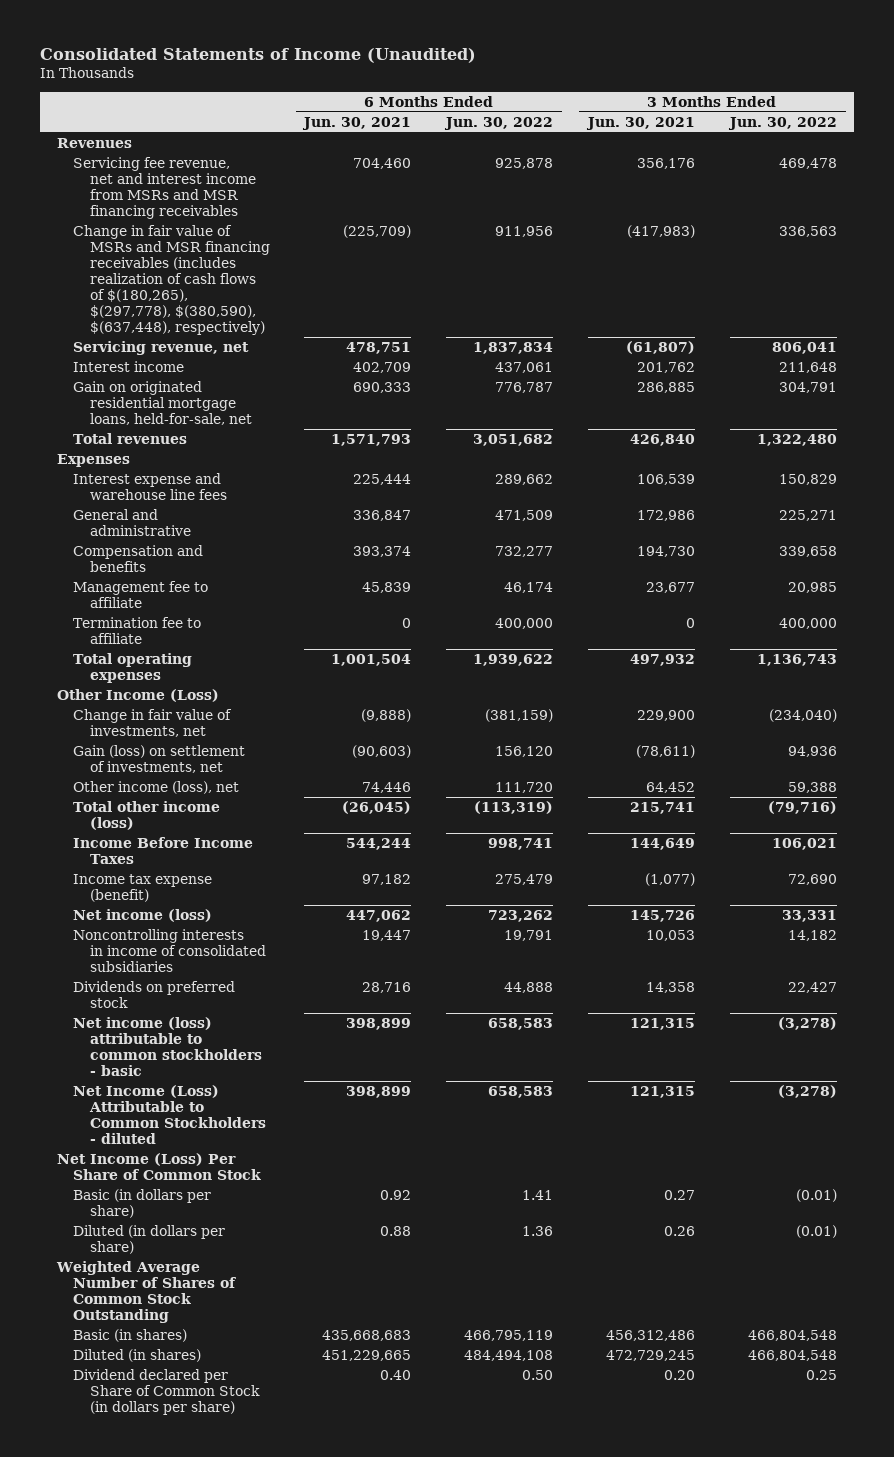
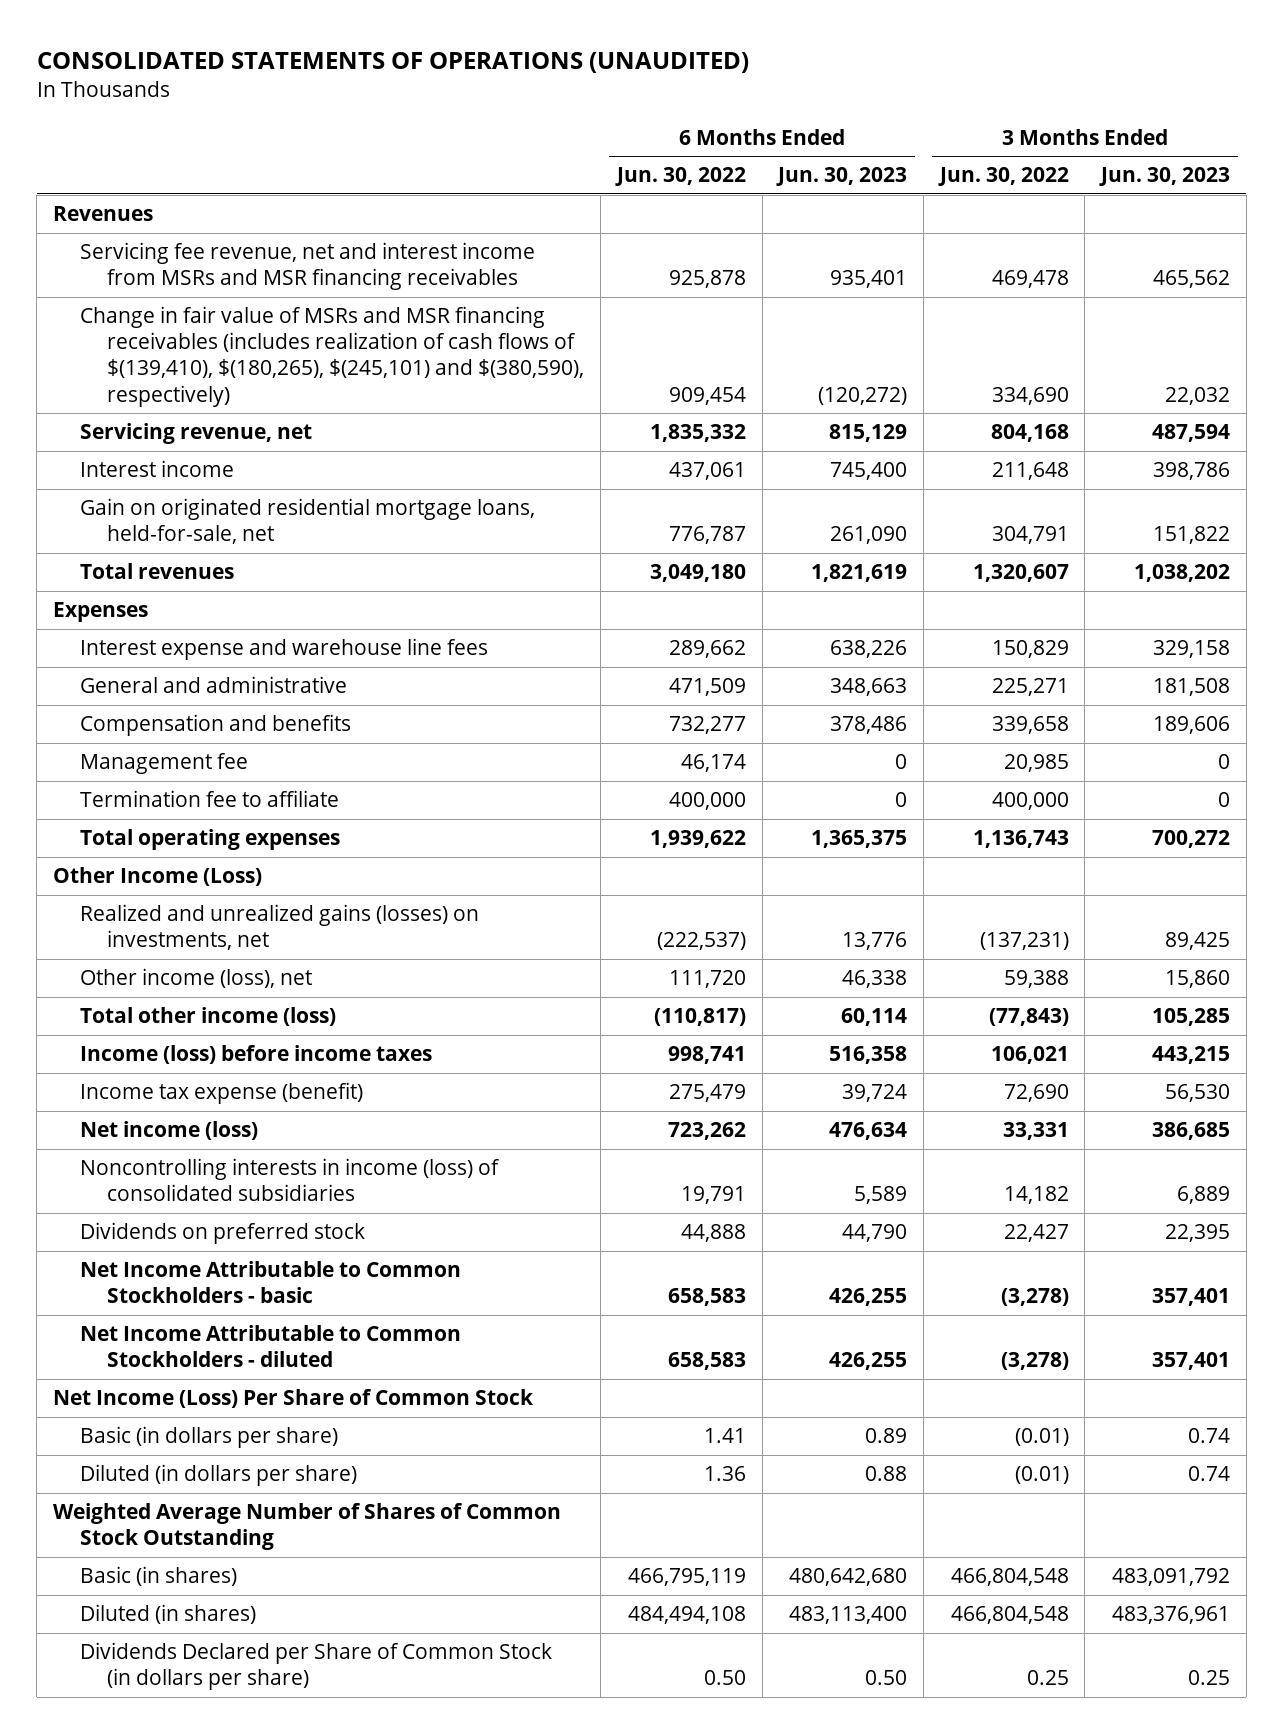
- Consolidated Statements of Income (Unaudited)
+ CONSOLIDATED STATEMENTS OF OPERATIONS (UNAUDITED)
- | 6 Months Ended Jun. 30, 2021 | 6 Months Ended Jun. 30, 2022 | 3 Months Ended Jun. 30, 2021 | 3 Months Ended Jun. 30, 2022
+ | 6 Months Ended Jun. 30, 2022 | 6 Months Ended Jun. 30, 2023 | 3 Months Ended Jun. 30, 2022 | 3 Months Ended Jun. 30, 2023
- Change in fair value of MSRs and MSR financing receivables (includes realization of cash flows of $(180,265), $(297,778), $(380,590), $(637,448), respectively) | (225,709) | 911,956 | (417,983) | 336,563
- Servicing revenue, net | 478,751 | 1,837,834 | (61,807) | 806,041
+ Change in fair value of MSRs and MSR financing receivables (includes realization of cash flows of $(139,410), $(180,265), $(245,101) and $(380,590), respectively) | 909,454 | (120,272) | 334,690 | 22,032
+ Servicing revenue, net | 1,835,332 | 815,129 | 804,168 | 487,594
- Total revenues | 1,571,793 | 3,051,682 | 426,840 | 1,322,480
+ Total revenues | 3,049,180 | 1,821,619 | 1,320,607 | 1,038,202
- Management fee to affiliate | 45,839 | 46,174 | 23,677 | 20,985
+ Management fee | 46,174 | 0 | 20,985 | 0
- Change in fair value of investments, net | (9,888) | (381,159) | 229,900 | (234,040)
- Gain (loss) on settlement of investments, net | (90,603) | 156,120 | (78,611) | 94,936
+ Realized and unrealized gains (losses) on investments, net | (222,537) | 13,776 | (137,231) | 89,425
- Total other income (loss) | (26,045) | (113,319) | 215,741 | (79,716)
- Income Before Income Taxes | 544,244 | 998,741 | 144,649 | 106,021
+ Total other income (loss) | (110,817) | 60,114 | (77,843) | 105,285
+ Income (loss) before income taxes | 998,741 | 516,358 | 106,021 | 443,215
- Noncontrolling interests in income of consolidated subsidiaries | 19,447 | 19,791 | 10,053 | 14,182
+ Noncontrolling interests in income (loss) of consolidated subsidiaries | 19,791 | 5,589 | 14,182 | 6,889
- Net income (loss) attributable to common stockholders - basic | 398,899 | 658,583 | 121,315 | (3,278)
- Net Income (Loss) Attributable to Common Stockholders - diluted | 398,899 | 658,583 | 121,315 | (3,278)
+ Net Income Attributable to Common Stockholders - basic | 658,583 | 426,255 | (3,278) | 357,401
+ Net Income Attributable to Common Stockholders - diluted | 658,583 | 426,255 | (3,278) | 357,401
- Dividend declared per Share of Common Stock (in dollars per share) | 0.40 | 0.50 | 0.20 | 0.25
+ Dividends Declared per Share of Common Stock (in dollars per share) | 0.50 | 0.50 | 0.25 | 0.25

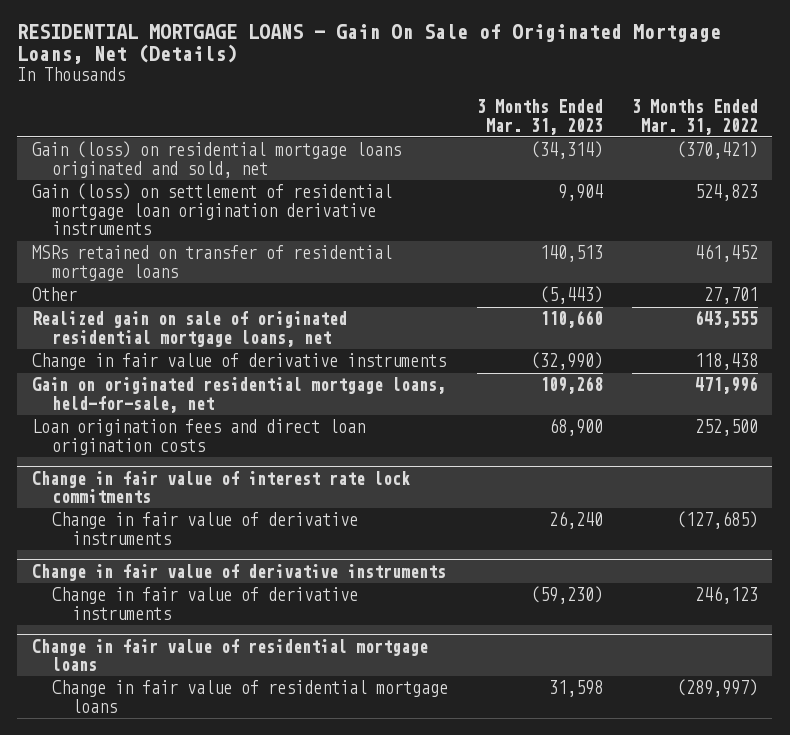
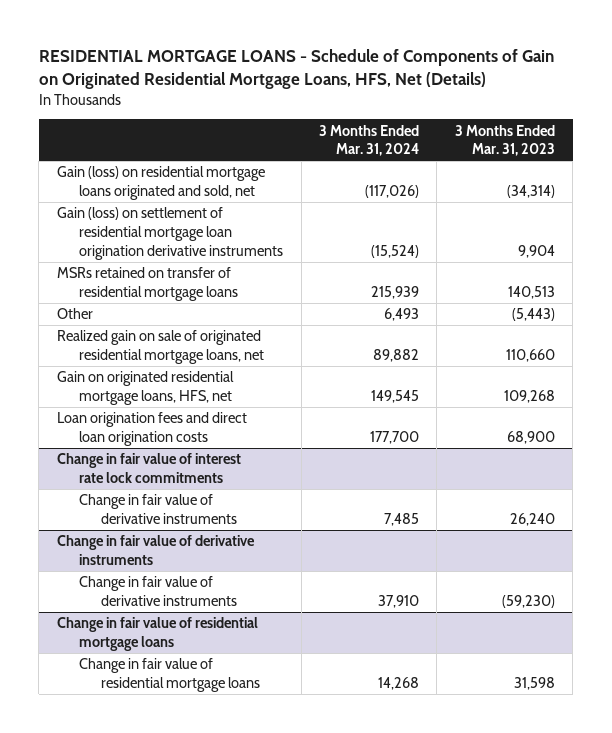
- RESIDENTIAL MORTGAGE LOANS - Gain On Sale of Originated Mortgage Loans, Net (Details)
+ RESIDENTIAL MORTGAGE LOANS - Schedule of Components of Gain on Originated Residential Mortgage Loans, HFS, Net (Details)
- | 3 Months Ended Mar. 31, 2023 | 3 Months Ended Mar. 31, 2022
+ | 3 Months Ended Mar. 31, 2024 | 3 Months Ended Mar. 31, 2023
- Change in fair value of derivative instruments | (32,990) | 118,438
- Gain on originated residential mortgage loans, held-for-sale, net | 109,268 | 471,996
+ Gain on originated residential mortgage loans, HFS, net | 149,545 | 109,268

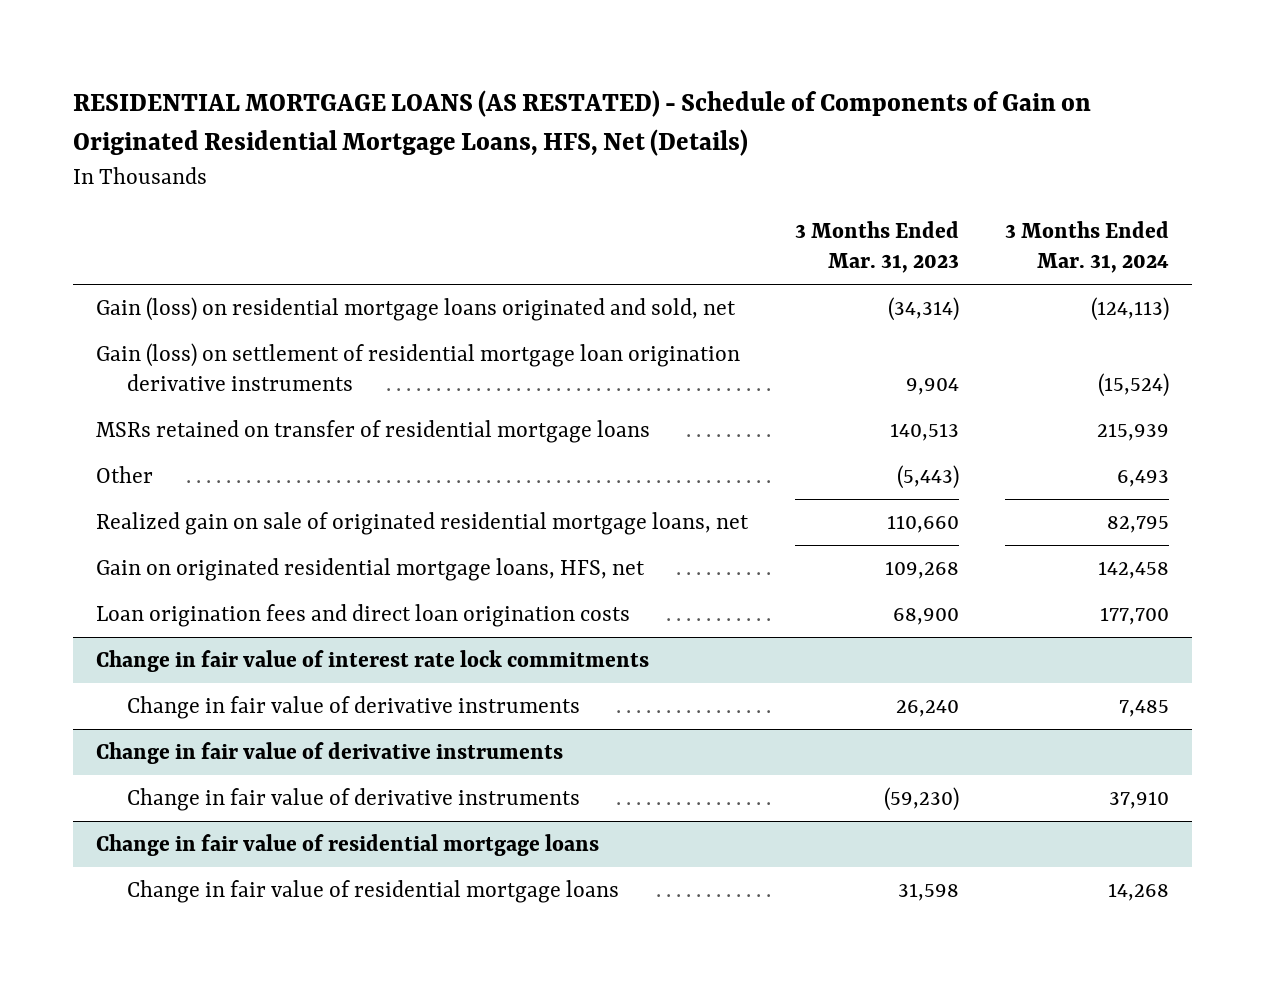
- RESIDENTIAL MORTGAGE LOANS - Schedule of Components of Gain on Originated Residential Mortgage Loans, HFS, Net (Details)
+ RESIDENTIAL MORTGAGE LOANS (AS RESTATED) - Schedule of Components of Gain on Originated Residential Mortgage Loans, HFS, Net (Details)
- | 3 Months Ended Mar. 31, 2024 | 3 Months Ended Mar. 31, 2023
+ | 3 Months Ended Mar. 31, 2023 | 3 Months Ended Mar. 31, 2024
- Gain (loss) on residential mortgage loans originated and sold, net | (117,026) | (34,314)
+ Gain (loss) on residential mortgage loans originated and sold, net | (34,314) | (124,113)
- Realized gain on sale of originated residential mortgage loans, net | 89,882 | 110,660
- Gain on originated residential mortgage loans, HFS, net | 149,545 | 109,268
+ Realized gain on sale of originated residential mortgage loans, net | 110,660 | 82,795
+ Gain on originated residential mortgage loans, HFS, net | 109,268 | 142,458

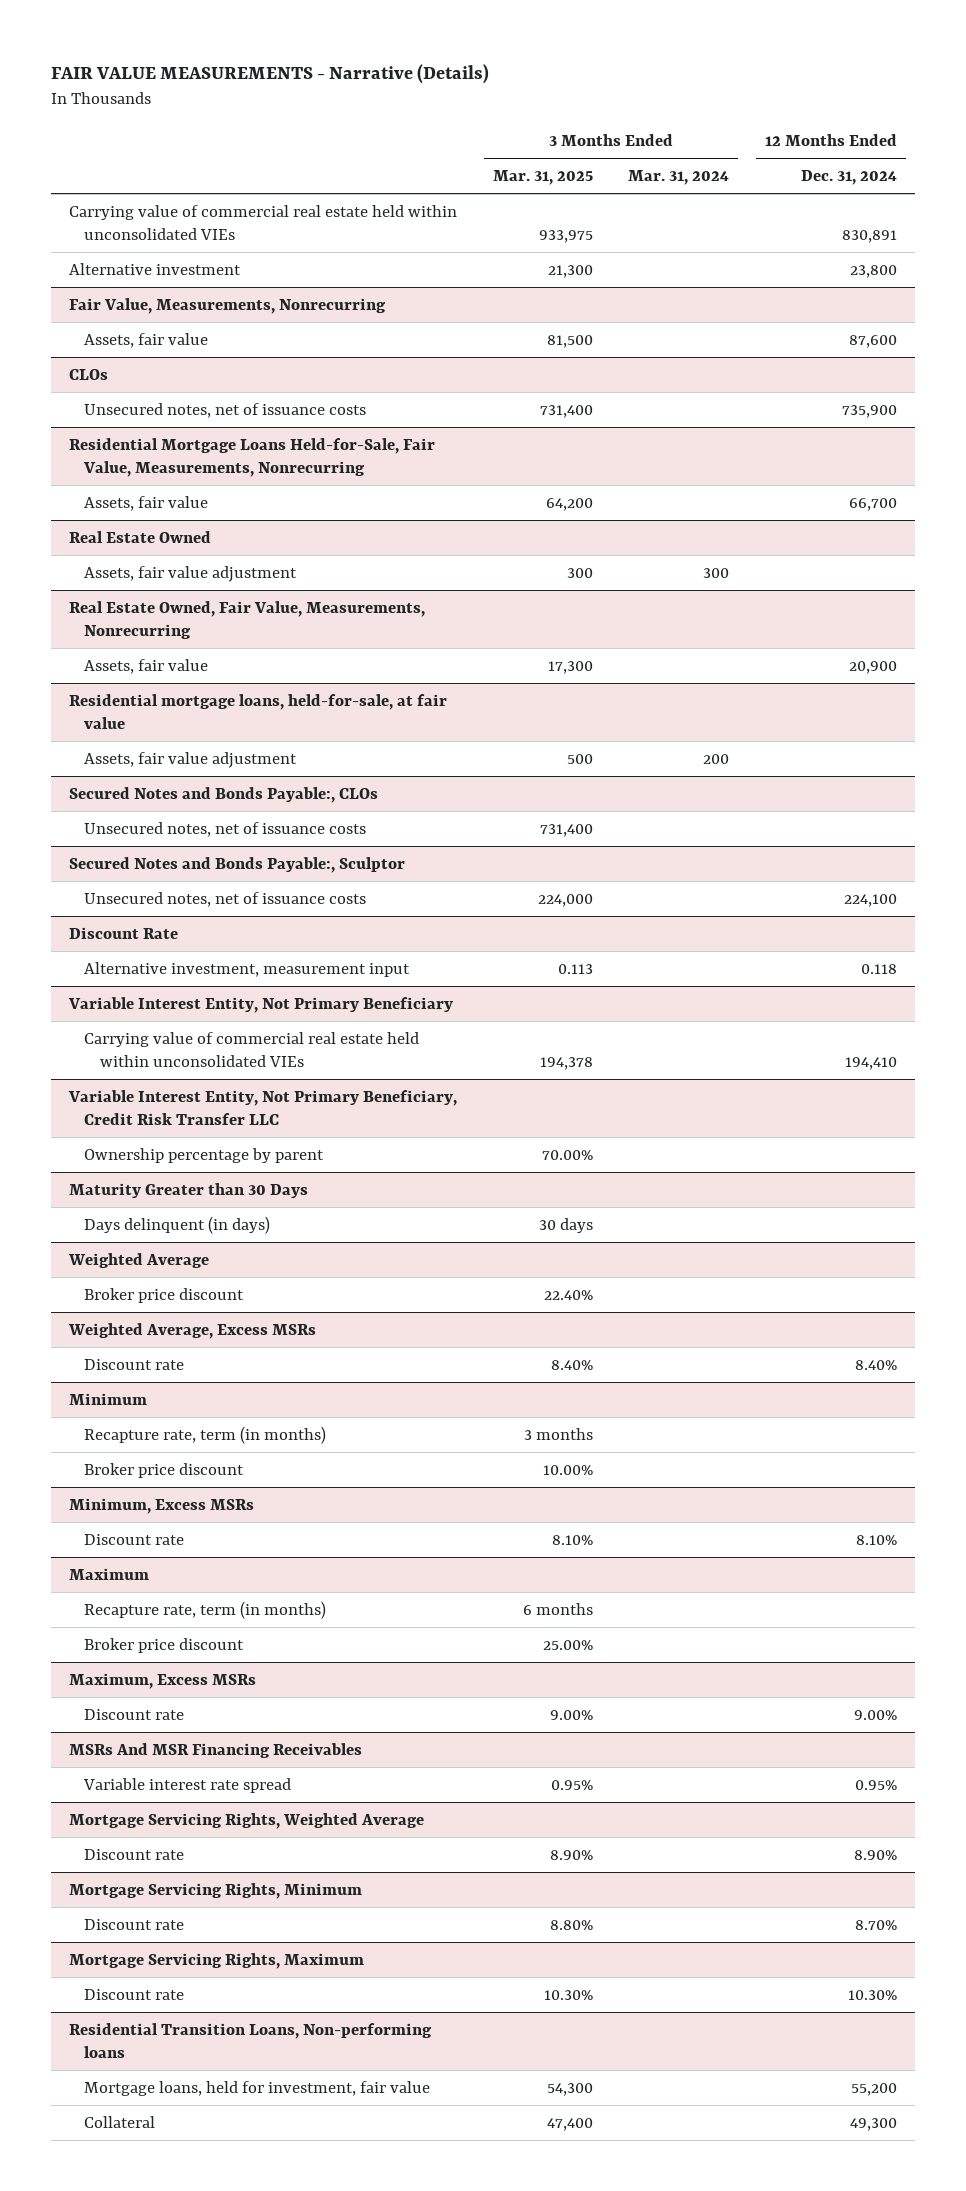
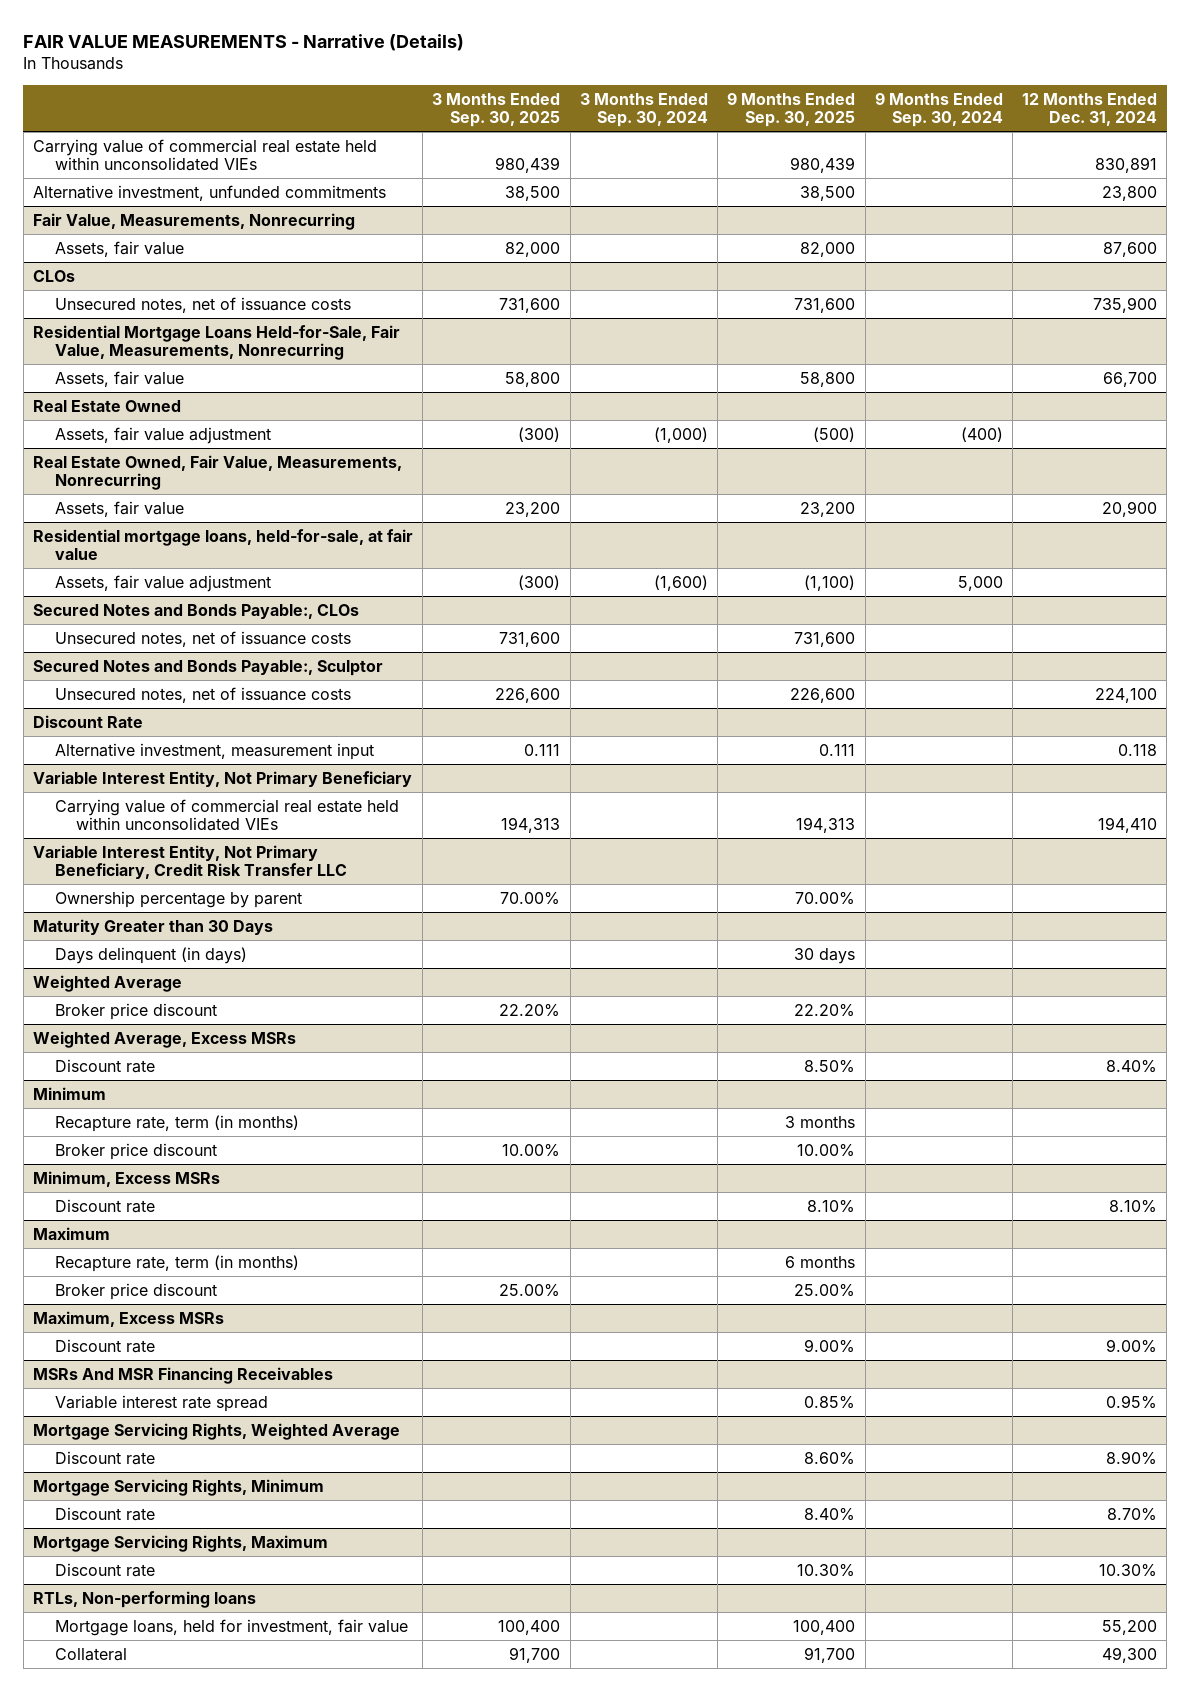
- | 3 Months Ended Mar. 31, 2025 | 3 Months Ended Mar. 31, 2024 | 12 Months Ended Dec. 31, 2024
+ | 3 Months Ended Sep. 30, 2025 | 3 Months Ended Sep. 30, 2024 | 9 Months Ended Sep. 30, 2025 | 9 Months Ended Sep. 30, 2024 | 12 Months Ended Dec. 31, 2024
- Alternative investment | 21,300 | | 23,800
+ Alternative investment, unfunded commitments | 38,500 | | 38,500 | | 23,800
- Residential Transition Loans, Non-performing loans
+ RTLs, Non-performing loans

